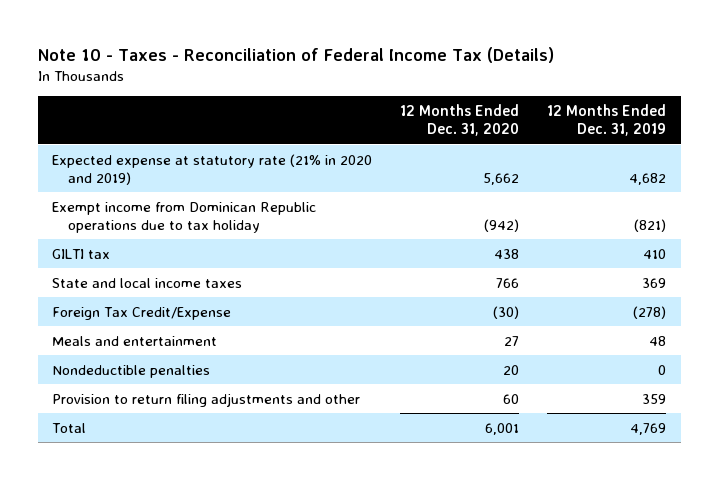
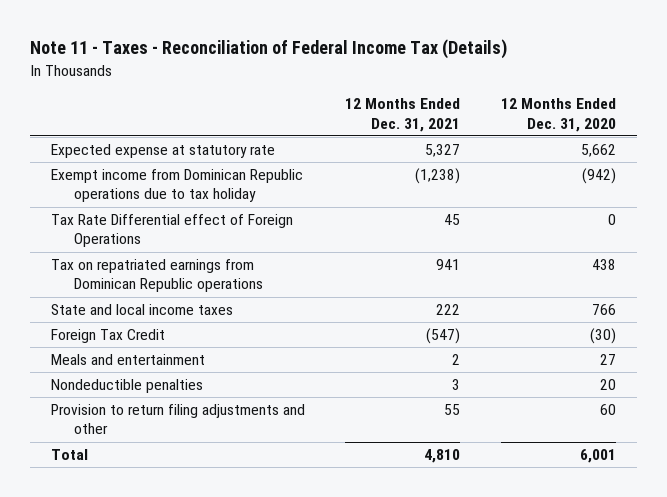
- Note 10 - Taxes - Reconciliation of Federal Income Tax (Details)
+ Note 11 - Taxes - Reconciliation of Federal Income Tax (Details)
- | 12 Months Ended Dec. 31, 2020 | 12 Months Ended Dec. 31, 2019
+ | 12 Months Ended Dec. 31, 2021 | 12 Months Ended Dec. 31, 2020
- Expected expense at statutory rate (21% in 2020 and 2019) | 5,662 | 4,682
+ Expected expense at statutory rate | 5,327 | 5,662
- GILTI tax | 438 | 410
+ Tax Rate Differential effect of Foreign Operations | 45 | 0
+ Tax on repatriated earnings from Dominican Republic operations | 941 | 438
- Foreign Tax Credit/Expense | (30) | (278)
+ Foreign Tax Credit | (547) | (30)

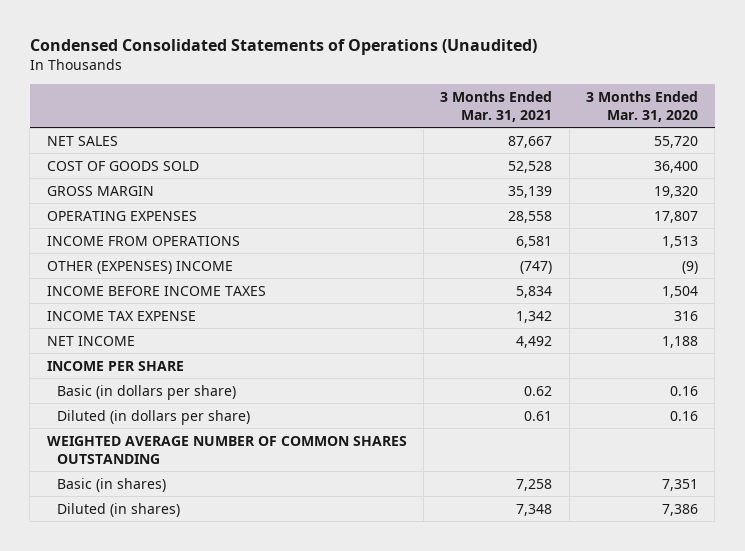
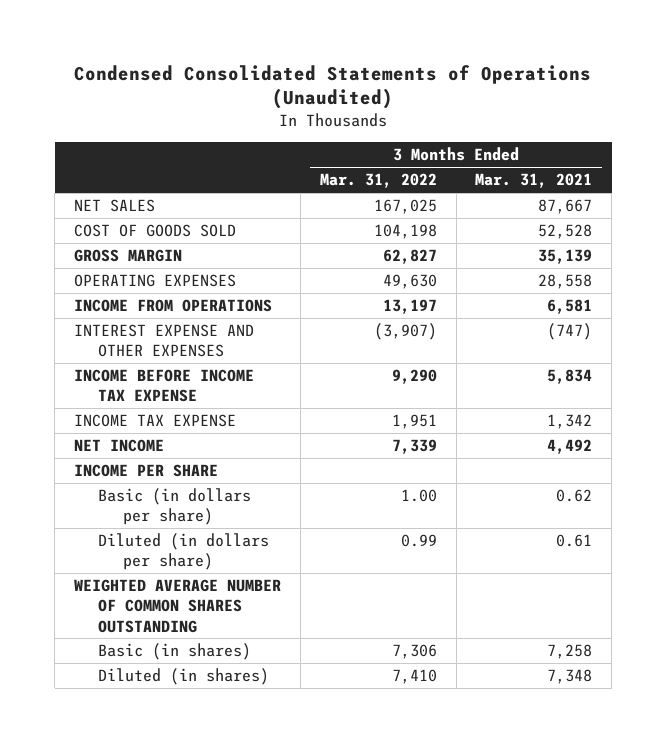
- | 3 Months Ended Mar. 31, 2021 | 3 Months Ended Mar. 31, 2020
+ | 3 Months Ended Mar. 31, 2022 | 3 Months Ended Mar. 31, 2021
- OTHER (EXPENSES) INCOME | (747) | (9)
- INCOME BEFORE INCOME TAXES | 5,834 | 1,504
+ INTEREST EXPENSE AND OTHER EXPENSES | (3,907) | (747)
+ INCOME BEFORE INCOME TAX EXPENSE | 9,290 | 5,834

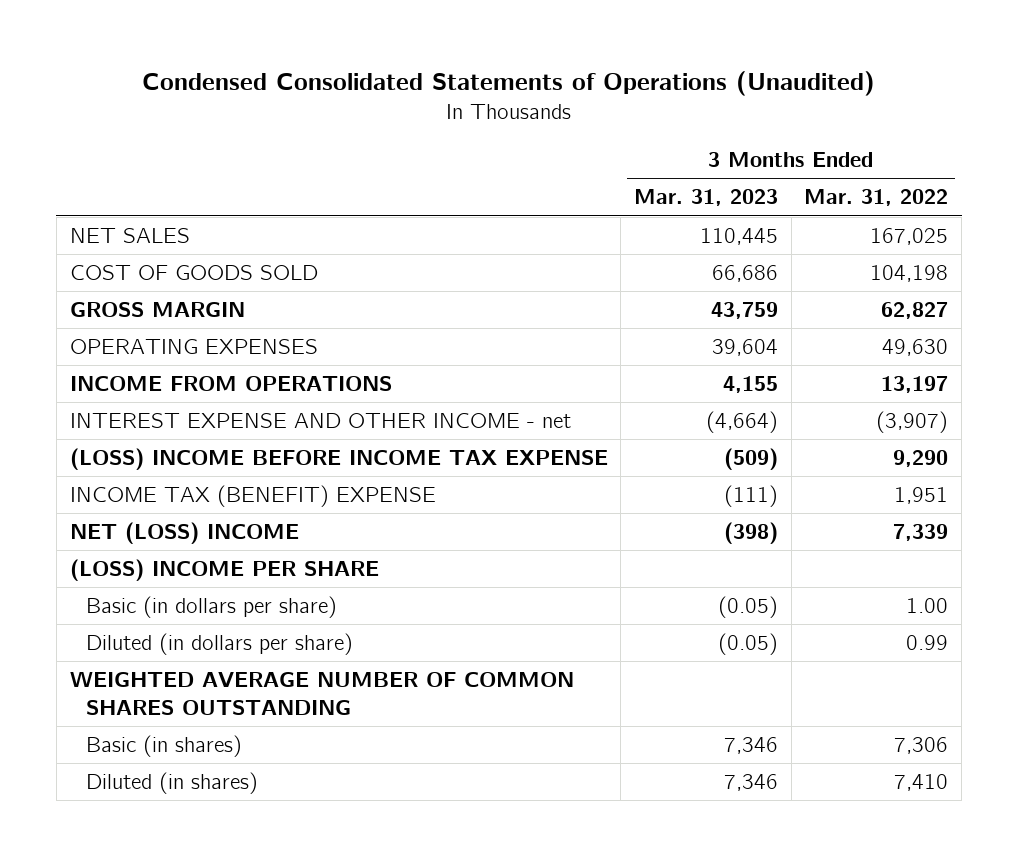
- | 3 Months Ended Mar. 31, 2022 | 3 Months Ended Mar. 31, 2021
+ | 3 Months Ended Mar. 31, 2023 | 3 Months Ended Mar. 31, 2022
- INTEREST EXPENSE AND OTHER EXPENSES | (3,907) | (747)
- INCOME BEFORE INCOME TAX EXPENSE | 9,290 | 5,834
- INCOME TAX EXPENSE | 1,951 | 1,342
- NET INCOME | 7,339 | 4,492
- INCOME PER SHARE
+ INTEREST EXPENSE AND OTHER INCOME - net | (4,664) | (3,907)
+ (LOSS) INCOME BEFORE INCOME TAX EXPENSE | (509) | 9,290
+ INCOME TAX (BENEFIT) EXPENSE | (111) | 1,951
+ NET (LOSS) INCOME | (398) | 7,339
+ (LOSS) INCOME PER SHARE

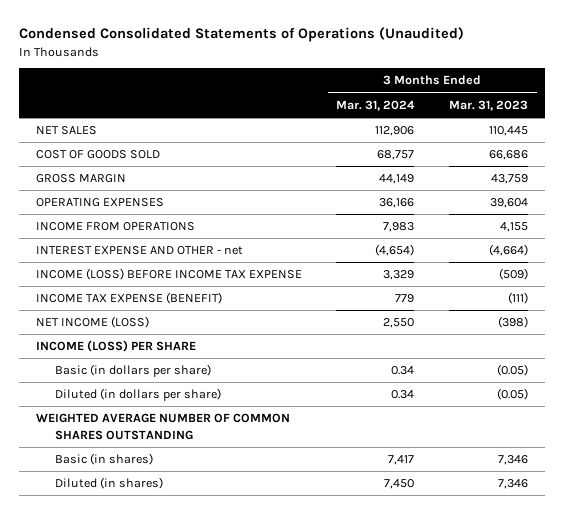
- | 3 Months Ended Mar. 31, 2023 | 3 Months Ended Mar. 31, 2022
+ | 3 Months Ended Mar. 31, 2024 | 3 Months Ended Mar. 31, 2023
- INTEREST EXPENSE AND OTHER INCOME - net | (4,664) | (3,907)
- (LOSS) INCOME BEFORE INCOME TAX EXPENSE | (509) | 9,290
- INCOME TAX (BENEFIT) EXPENSE | (111) | 1,951
- NET (LOSS) INCOME | (398) | 7,339
- (LOSS) INCOME PER SHARE
+ INTEREST EXPENSE AND OTHER - net | (4,654) | (4,664)
+ INCOME (LOSS) BEFORE INCOME TAX EXPENSE | 3,329 | (509)
+ INCOME TAX EXPENSE (BENEFIT) | 779 | (111)
+ NET INCOME (LOSS) | 2,550 | (398)
+ INCOME (LOSS) PER SHARE

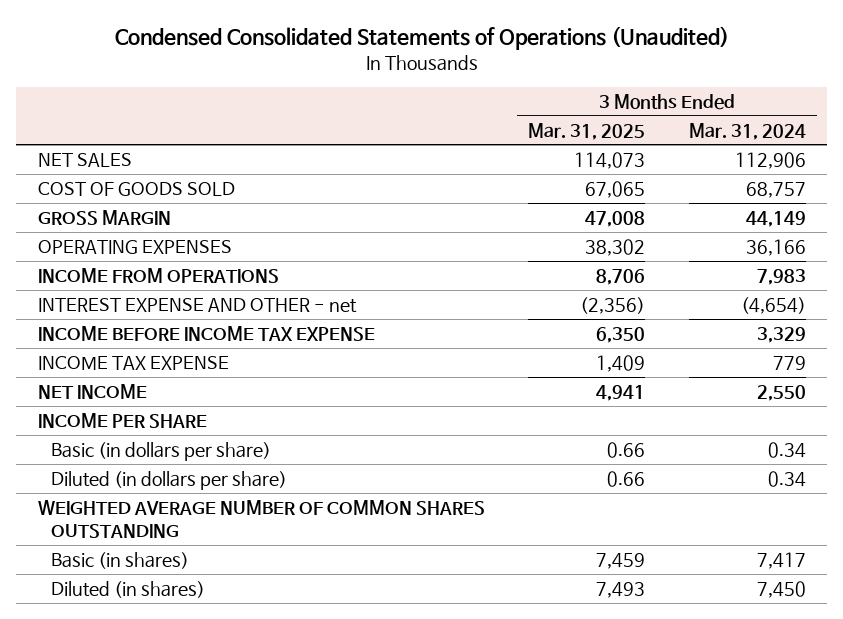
- | 3 Months Ended Mar. 31, 2024 | 3 Months Ended Mar. 31, 2023
+ | 3 Months Ended Mar. 31, 2025 | 3 Months Ended Mar. 31, 2024
- INCOME (LOSS) BEFORE INCOME TAX EXPENSE | 3,329 | (509)
- INCOME TAX EXPENSE (BENEFIT) | 779 | (111)
- NET INCOME (LOSS) | 2,550 | (398)
- INCOME (LOSS) PER SHARE
+ INCOME BEFORE INCOME TAX EXPENSE | 6,350 | 3,329
+ INCOME TAX EXPENSE | 1,409 | 779
+ NET INCOME | 4,941 | 2,550
+ INCOME PER SHARE

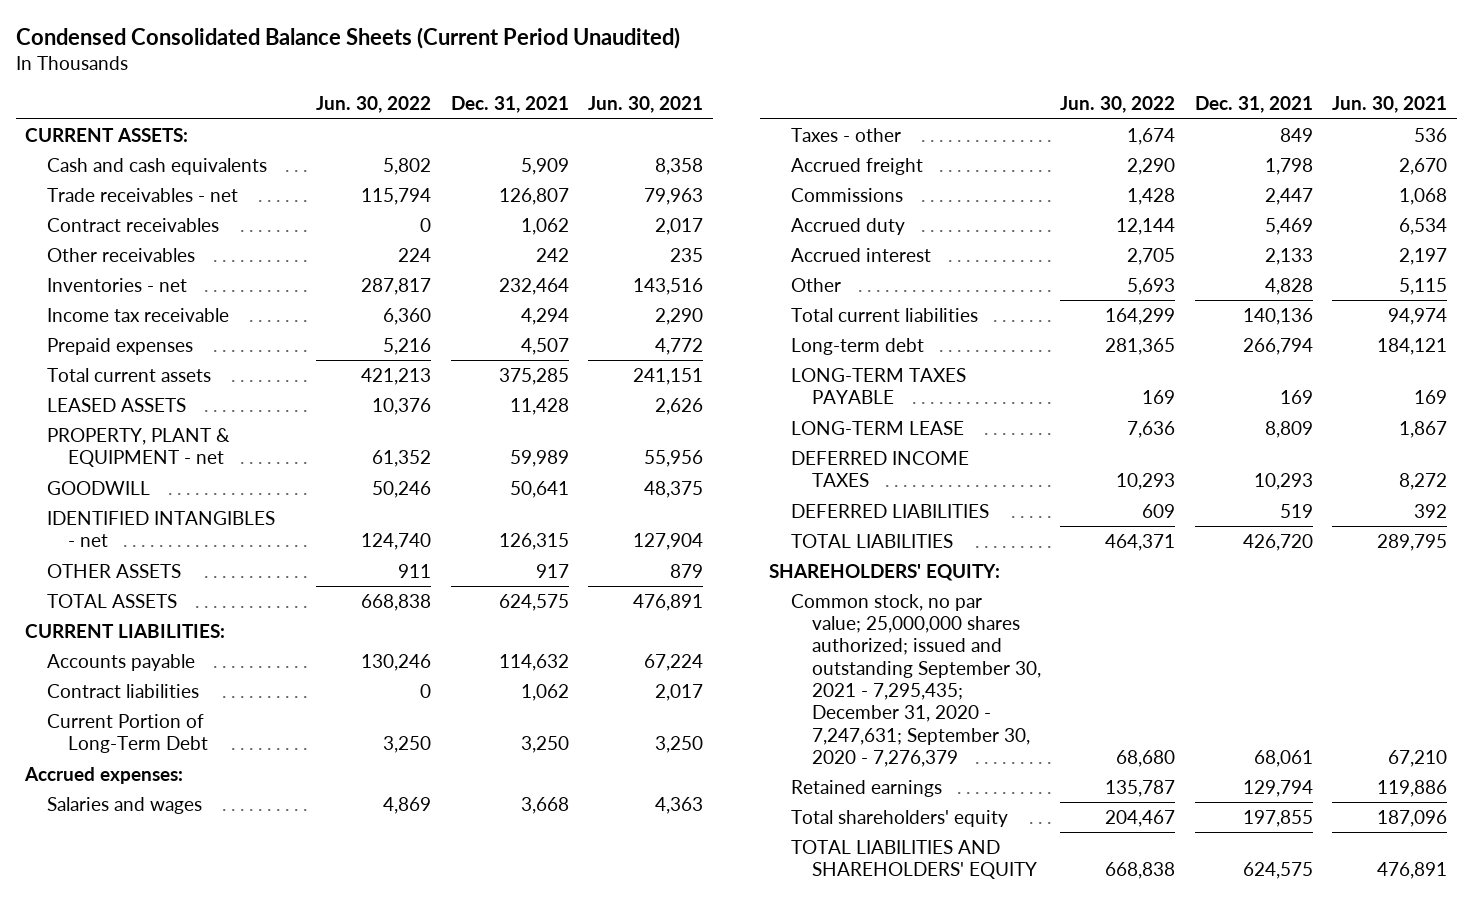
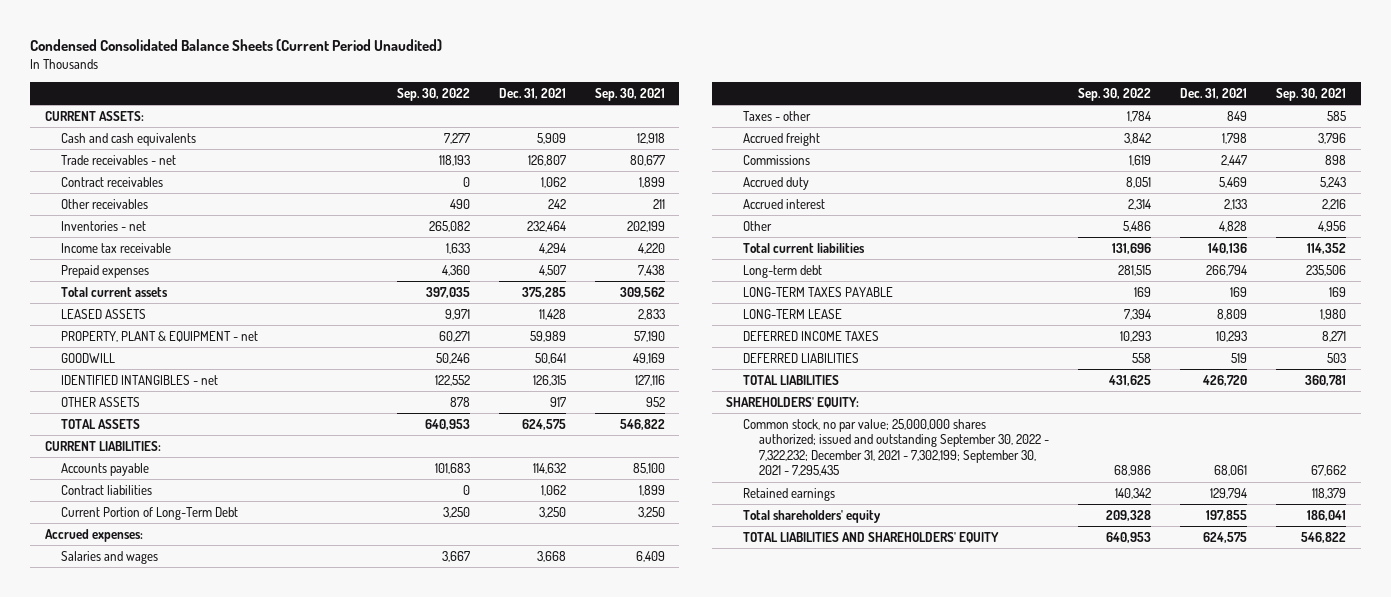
- | Jun. 30, 2022 | Dec. 31, 2021 | Jun. 30, 2021
+ | Sep. 30, 2022 | Dec. 31, 2021 | Sep. 30, 2021
- Common stock, no par value; 25,000,000 shares authorized; issued and outstanding September 30, 2021 - 7,295,435; December 31, 2020 - 7,247,631; September 30, 2020 - 7,276,379 | 68,680 | 68,061 | 67,210
+ Common stock, no par value; 25,000,000 shares authorized; issued and outstanding September 30, 2022 - 7,322,232; December 31, 2021 - 7,302,199; September 30, 2021 - 7,295,435 | 68,986 | 68,061 | 67,662

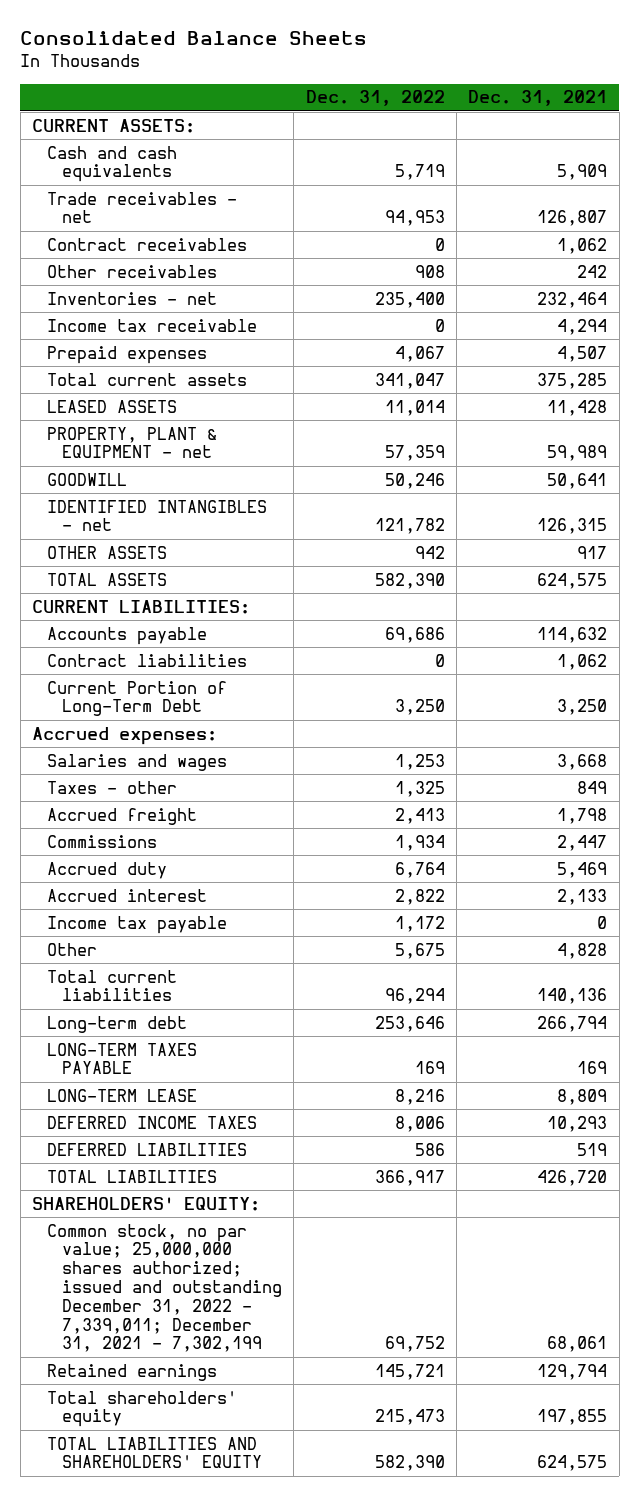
- Condensed Consolidated Balance Sheets (Current Period Unaudited)
+ Consolidated Balance Sheets
- | Sep. 30, 2022 | Dec. 31, 2021 | Sep. 30, 2021
+ | Dec. 31, 2022 | Dec. 31, 2021
+ Income tax payable | 1,172 | 0
- Common stock, no par value; 25,000,000 shares authorized; issued and outstanding September 30, 2022 - 7,322,232; December 31, 2021 - 7,302,199; September 30, 2021 - 7,295,435 | 68,986 | 68,061 | 67,662
+ Common stock, no par value; 25,000,000 shares authorized; issued and outstanding December 31, 2022 - 7,339,011; December 31, 2021 - 7,302,199 | 69,752 | 68,061

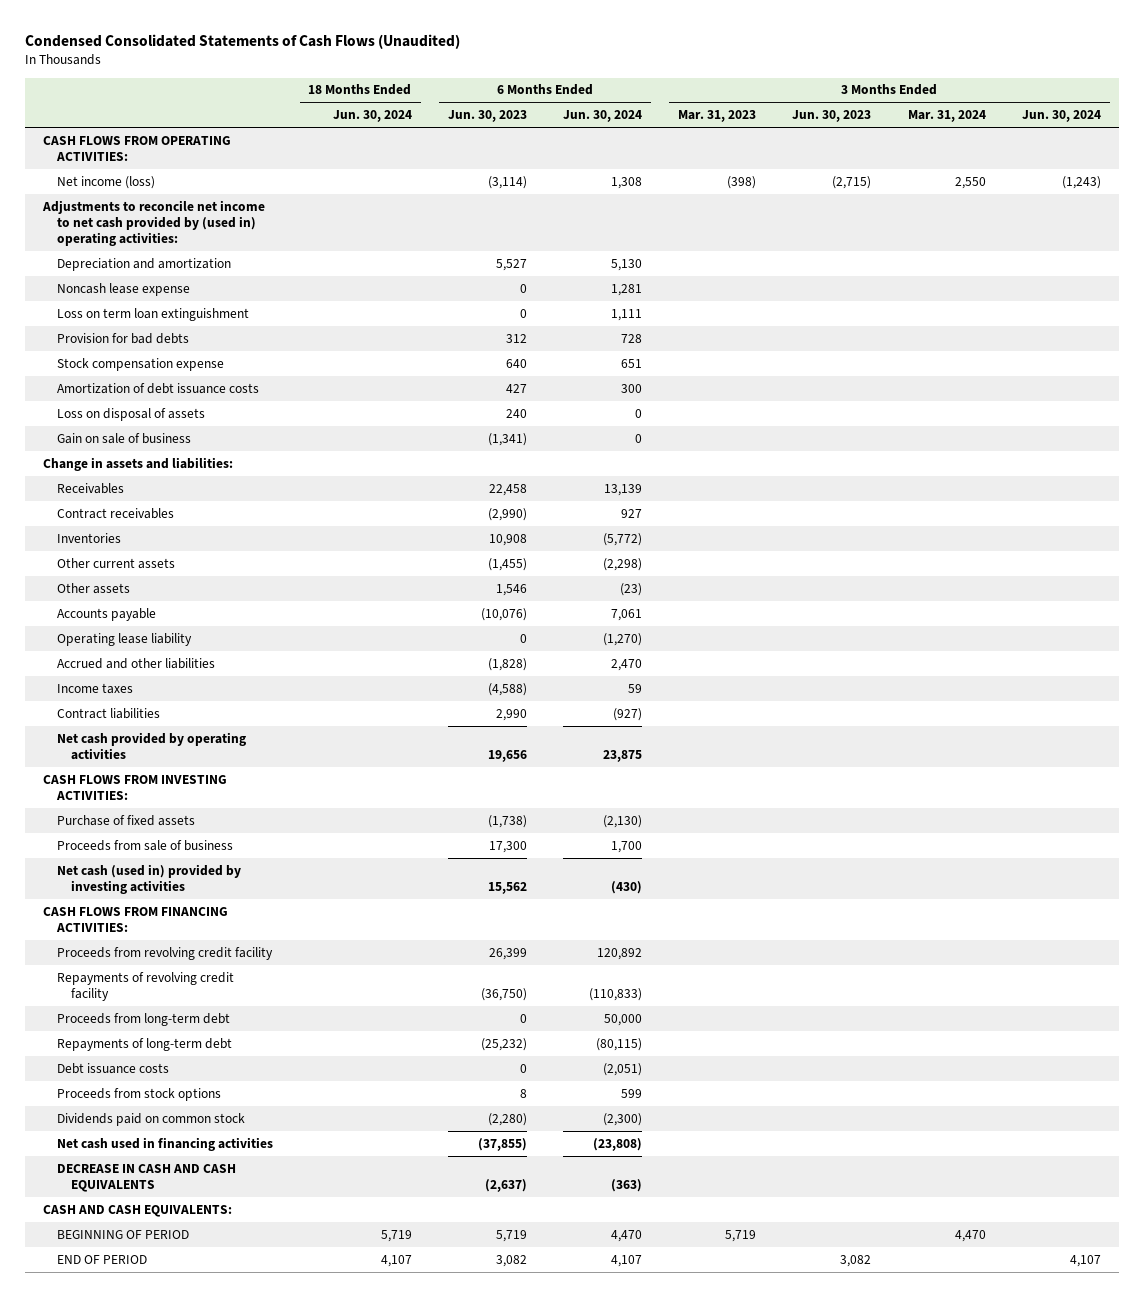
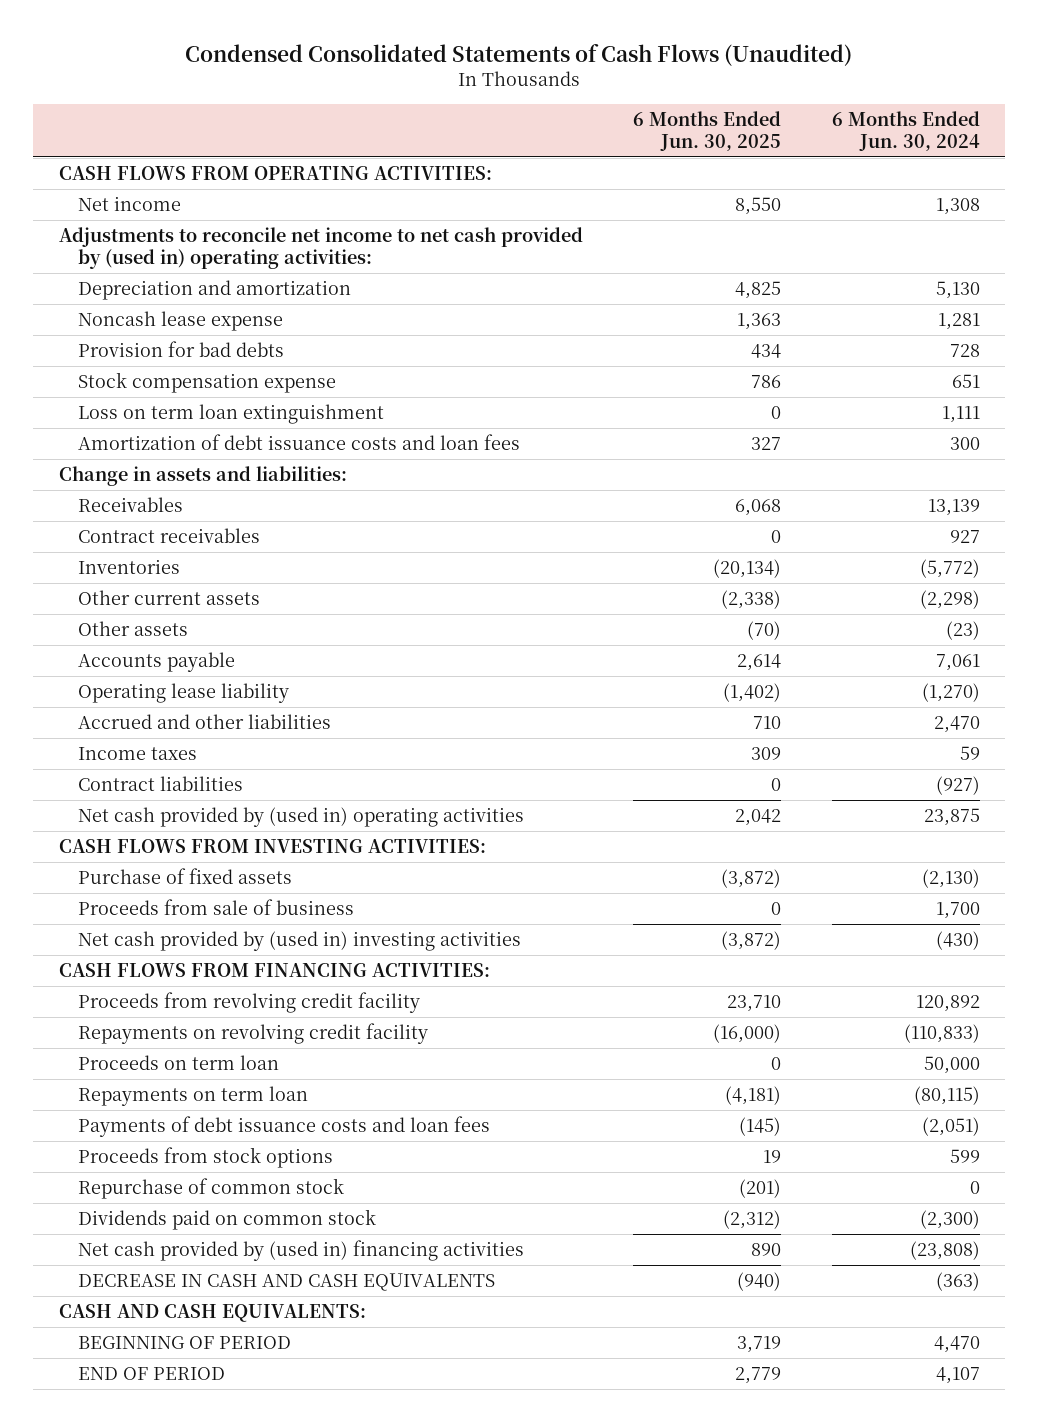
- | 18 Months Ended Jun. 30, 2024 | 6 Months Ended Jun. 30, 2023 | 6 Months Ended Jun. 30, 2024 | 3 Months Ended Mar. 31, 2023 | 3 Months Ended Jun. 30, 2023 | 3 Months Ended Mar. 31, 2024 | 3 Months Ended Jun. 30, 2024
+ | 6 Months Ended Jun. 30, 2025 | 6 Months Ended Jun. 30, 2024
- Net income (loss) | | (3,114) | 1,308 | (398) | (2,715) | 2,550 | (1,243)
+ Net income | 8,550 | 1,308
- Amortization of debt issuance costs | | 427 | 300 | | | |
- Loss on disposal of assets | | 240 | 0 | | | |
- Gain on sale of business | | (1,341) | 0 | | | |
moved down: Loss on term loan extinguishment | 0 | 1,111
+ Amortization of debt issuance costs and loan fees | 327 | 300
- Net cash provided by operating activities | | 19,656 | 23,875 | | | |
+ Net cash provided by (used in) operating activities | 2,042 | 23,875
- Net cash (used in) provided by investing activities | | 15,562 | (430) | | | |
+ Net cash provided by (used in) investing activities | (3,872) | (430)
- Repayments of revolving credit facility | | (36,750) | (110,833) | | | |
- Proceeds from long-term debt | | 0 | 50,000 | | | |
- Repayments of long-term debt | | (25,232) | (80,115) | | | |
- Debt issuance costs | | 0 | (2,051) | | | |
+ Repayments on revolving credit facility | (16,000) | (110,833)
+ Proceeds on term loan | 0 | 50,000
+ Repayments on term loan | (4,181) | (80,115)
+ Payments of debt issuance costs and loan fees | (145) | (2,051)
+ Repurchase of common stock | (201) | 0
- Net cash used in financing activities | | (37,855) | (23,808) | | | |
+ Net cash provided by (used in) financing activities | 890 | (23,808)

